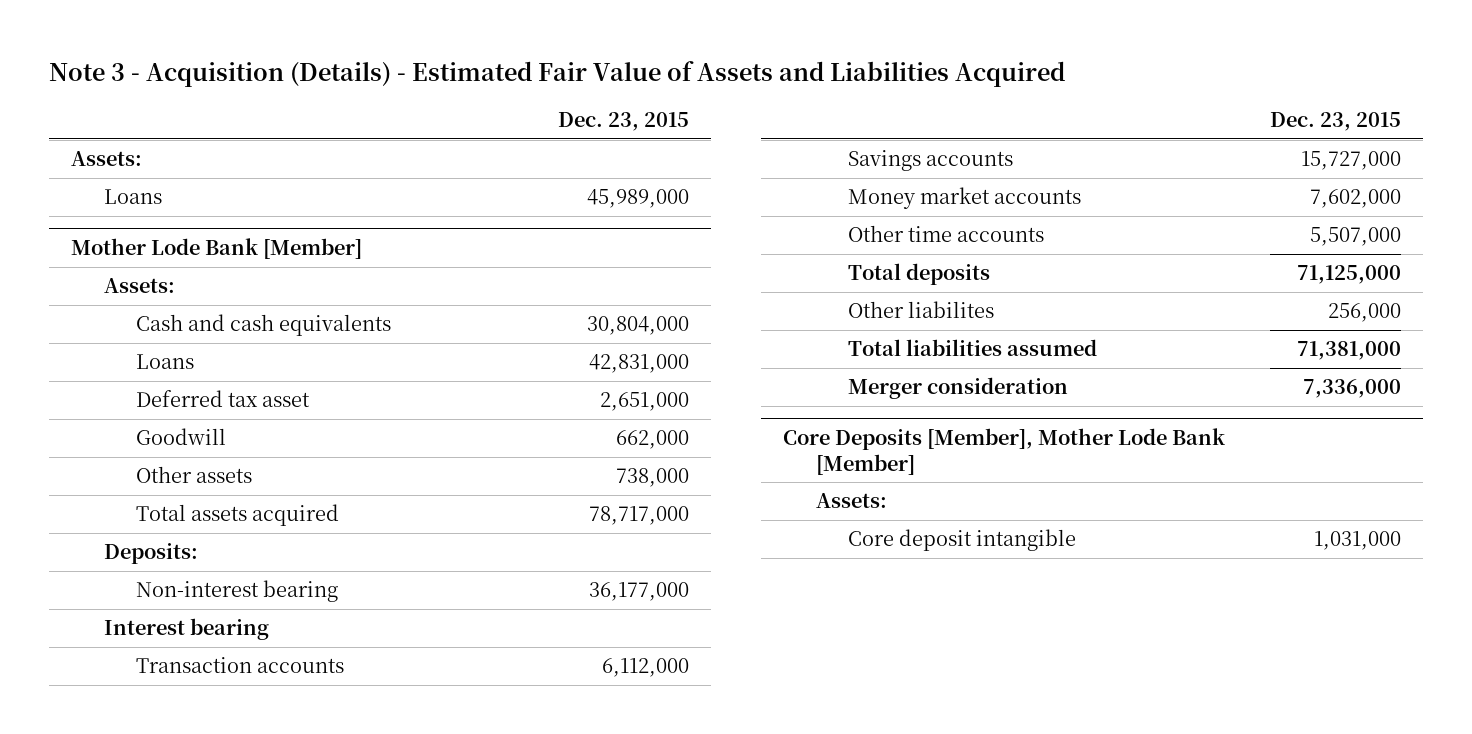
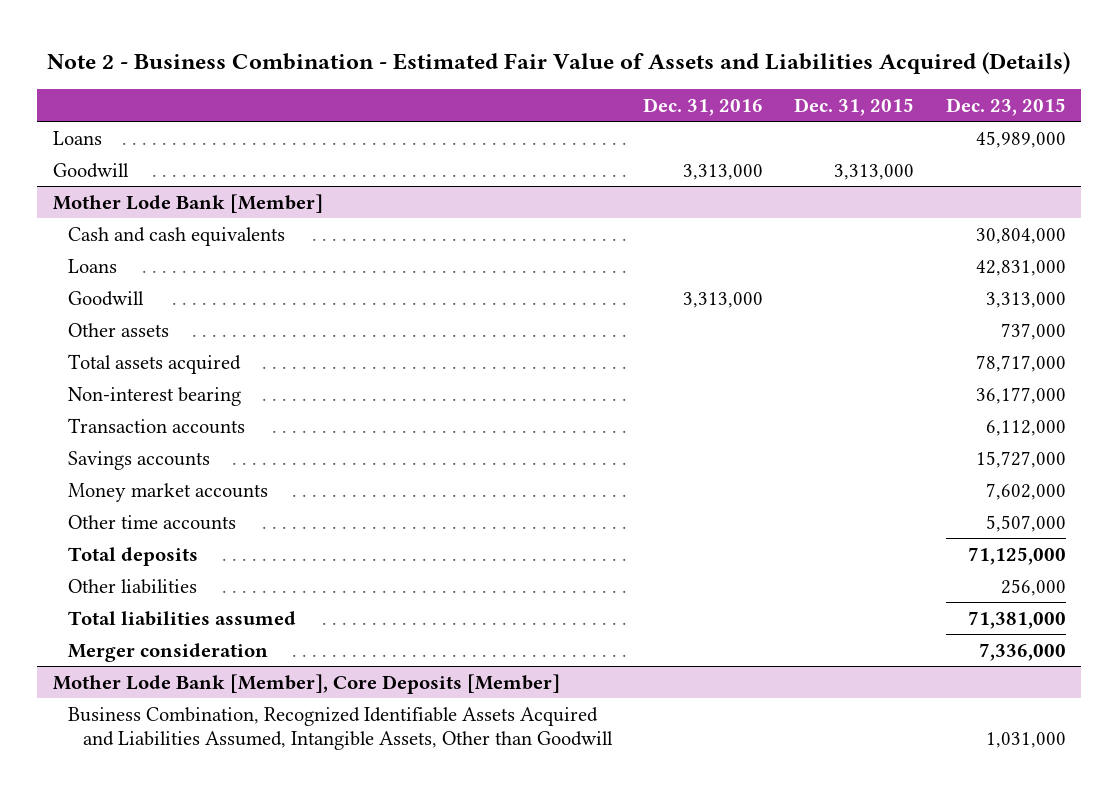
- Note 3 - Acquisition (Details) - Estimated Fair Value of Assets and Liabilities Acquired
+ Note 2 - Business Combination - Estimated Fair Value of Assets and Liabilities Acquired (Details)
- | Dec. 23, 2015
+ | Dec. 31, 2016 | Dec. 31, 2015 | Dec. 23, 2015
- Assets:
+ Goodwill | 3,313,000 | 3,313,000 |
@ Mother Lode Bank [Member]
- Assets:
- Deferred tax asset | 2,651,000
- Goodwill | 662,000
- Other assets | 738,000
+ Goodwill | 3,313,000 | | 3,313,000
+ Other assets | | | 737,000
- Deposits:
- Interest bearing
- Other liabilites | 256,000
+ Other liabilities | | | 256,000
- Core Deposits [Member], Mother Lode Bank [Member]
- Assets:
- Core deposit intangible | 1,031,000
+ Mother Lode Bank [Member], Core Deposits [Member]
+ Business Combination, Recognized Identifiable Assets Acquired and Liabilities Assumed, Intangible Assets, Other than Goodwill | | | 1,031,000

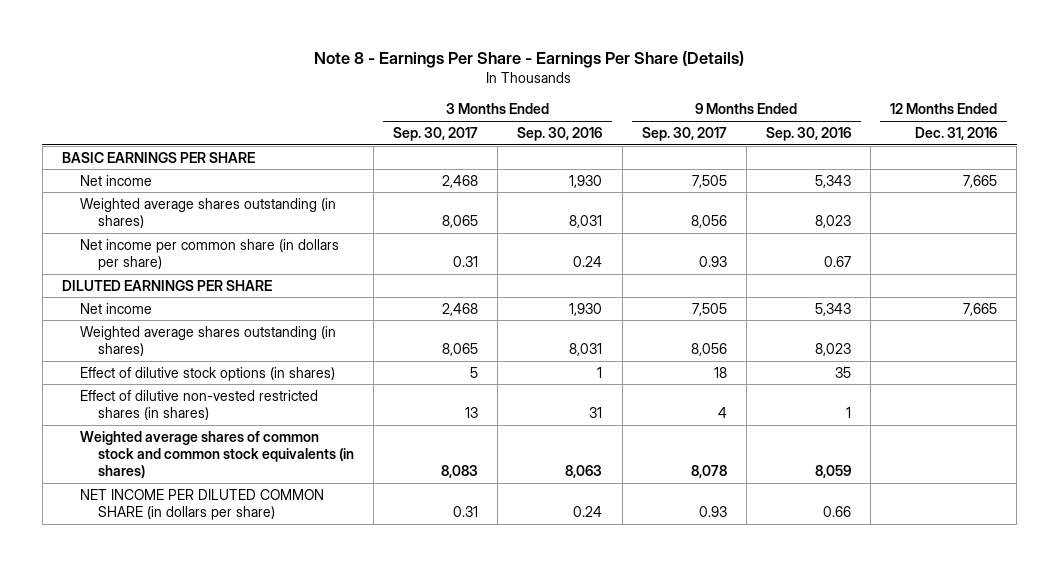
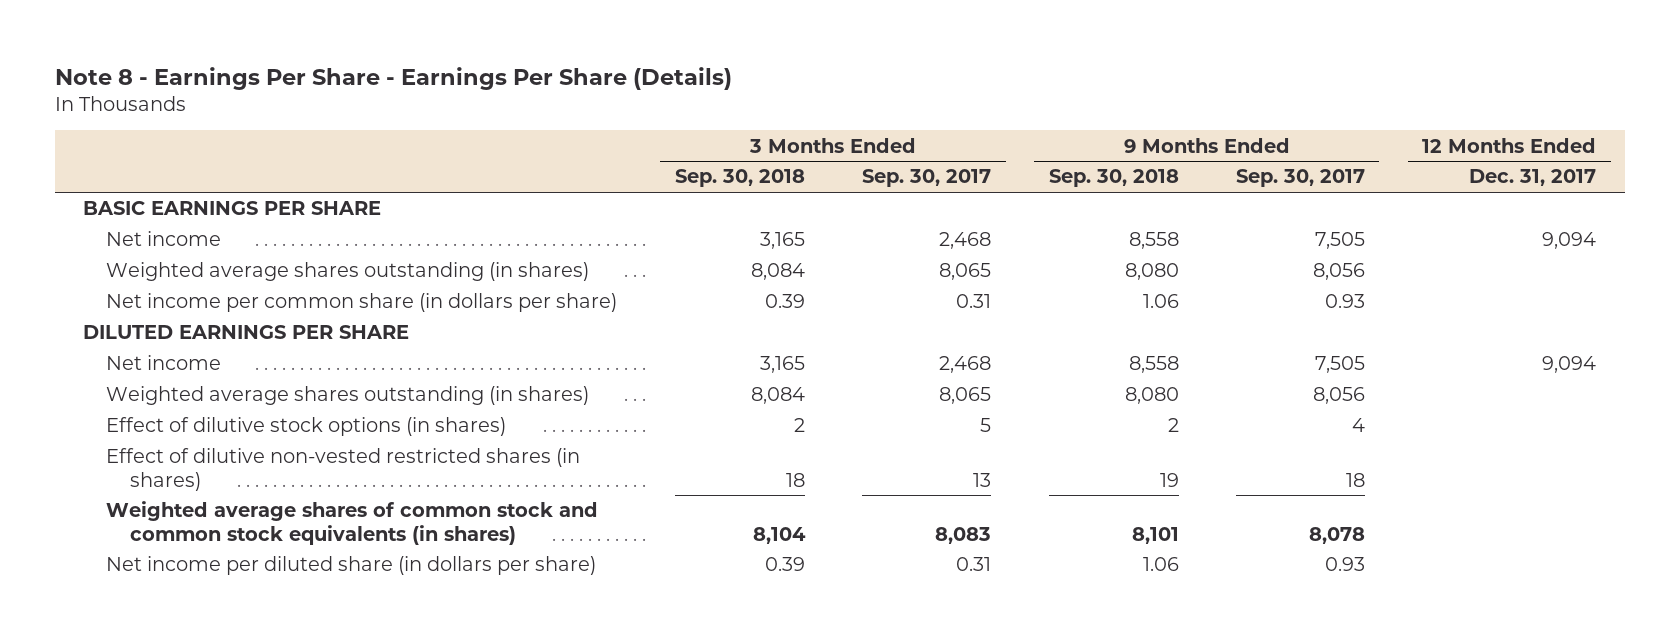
- | 3 Months Ended Sep. 30, 2017 | 3 Months Ended Sep. 30, 2016 | 9 Months Ended Sep. 30, 2017 | 9 Months Ended Sep. 30, 2016 | 12 Months Ended Dec. 31, 2016
+ | 3 Months Ended Sep. 30, 2018 | 3 Months Ended Sep. 30, 2017 | 9 Months Ended Sep. 30, 2018 | 9 Months Ended Sep. 30, 2017 | 12 Months Ended Dec. 31, 2017
- Effect of dilutive stock options (in shares) | 5 | 1 | 18 | 35 |
- Effect of dilutive non-vested restricted shares (in shares) | 13 | 31 | 4 | 1 |
+ Effect of dilutive stock options (in shares) | 2 | 5 | 2 | 4 |
+ Effect of dilutive non-vested restricted shares (in shares) | 18 | 13 | 19 | 18 |
- NET INCOME PER DILUTED COMMON SHARE (in dollars per share) | 0.31 | 0.24 | 0.93 | 0.66 |
+ Net income per diluted share (in dollars per share) | 0.39 | 0.31 | 1.06 | 0.93 |

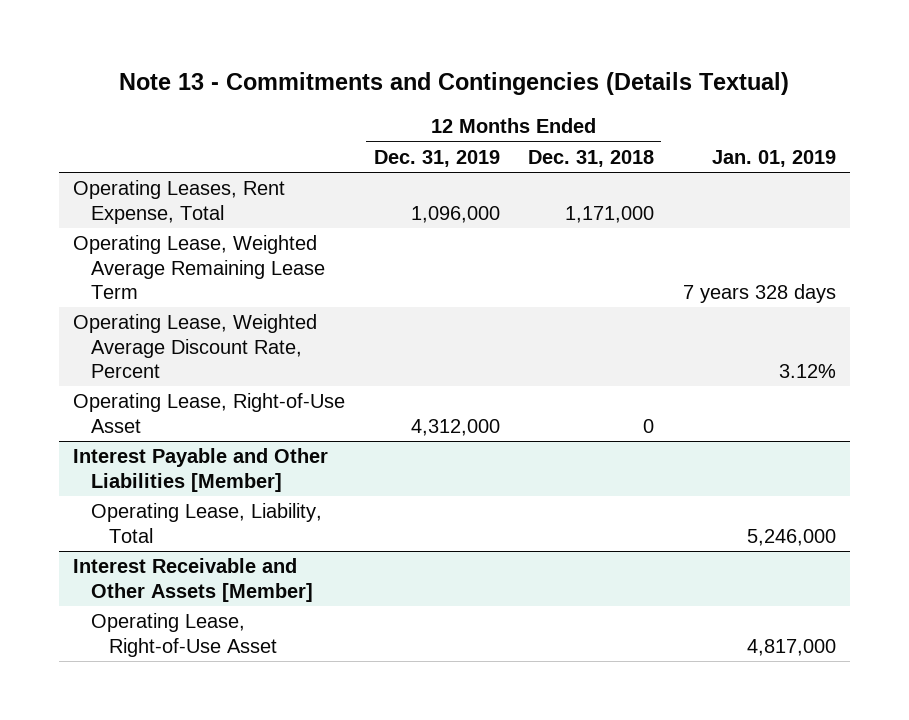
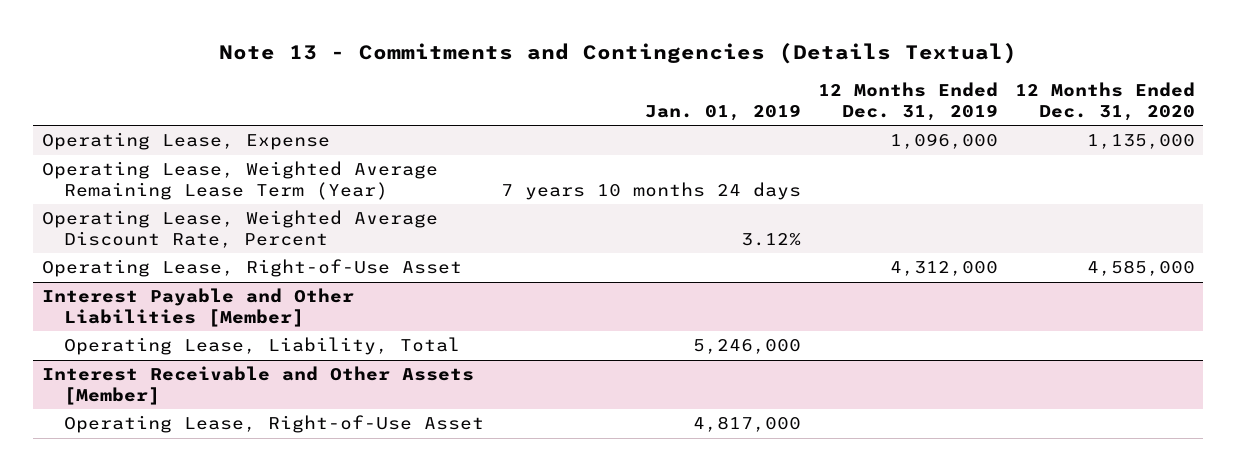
- | 12 Months Ended Dec. 31, 2019 | 12 Months Ended Dec. 31, 2018 | Jan. 01, 2019
+ | Jan. 01, 2019 | 12 Months Ended Dec. 31, 2019 | 12 Months Ended Dec. 31, 2020
- Operating Leases, Rent Expense, Total | 1,096,000 | 1,171,000 |
- Operating Lease, Weighted Average Remaining Lease Term | | | 7 years 328 days
+ Operating Lease, Expense | | 1,096,000 | 1,135,000
+ Operating Lease, Weighted Average Remaining Lease Term (Year) | 7 years 10 months 24 days | |

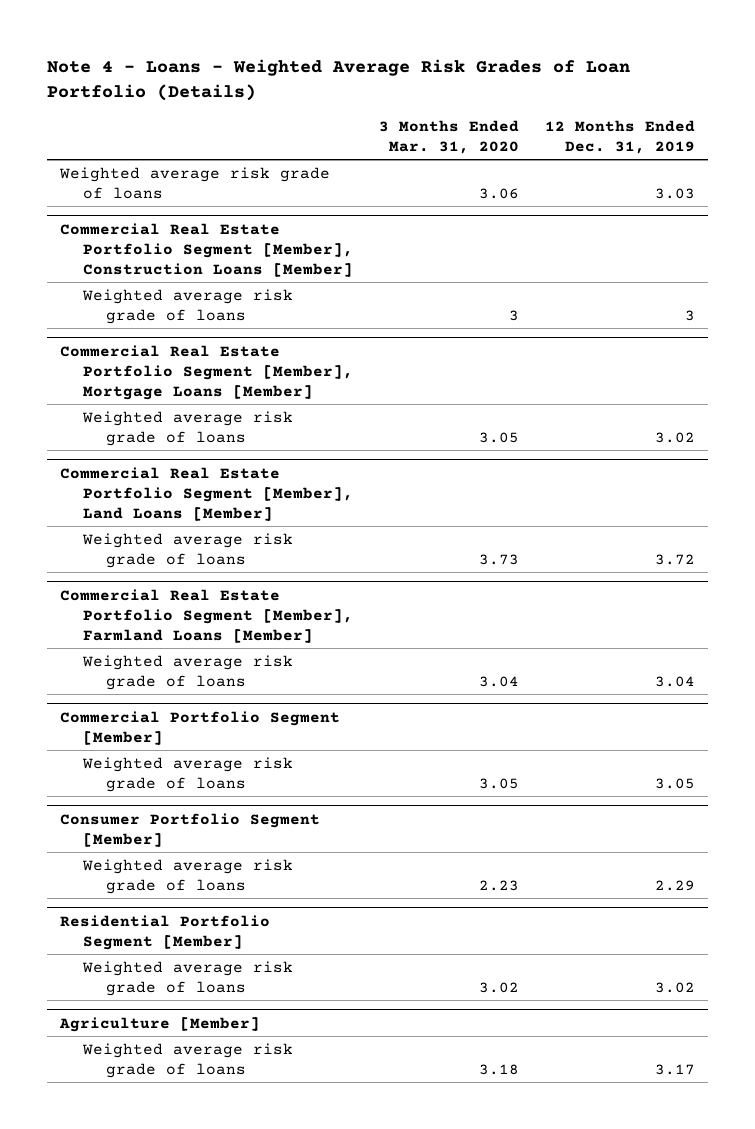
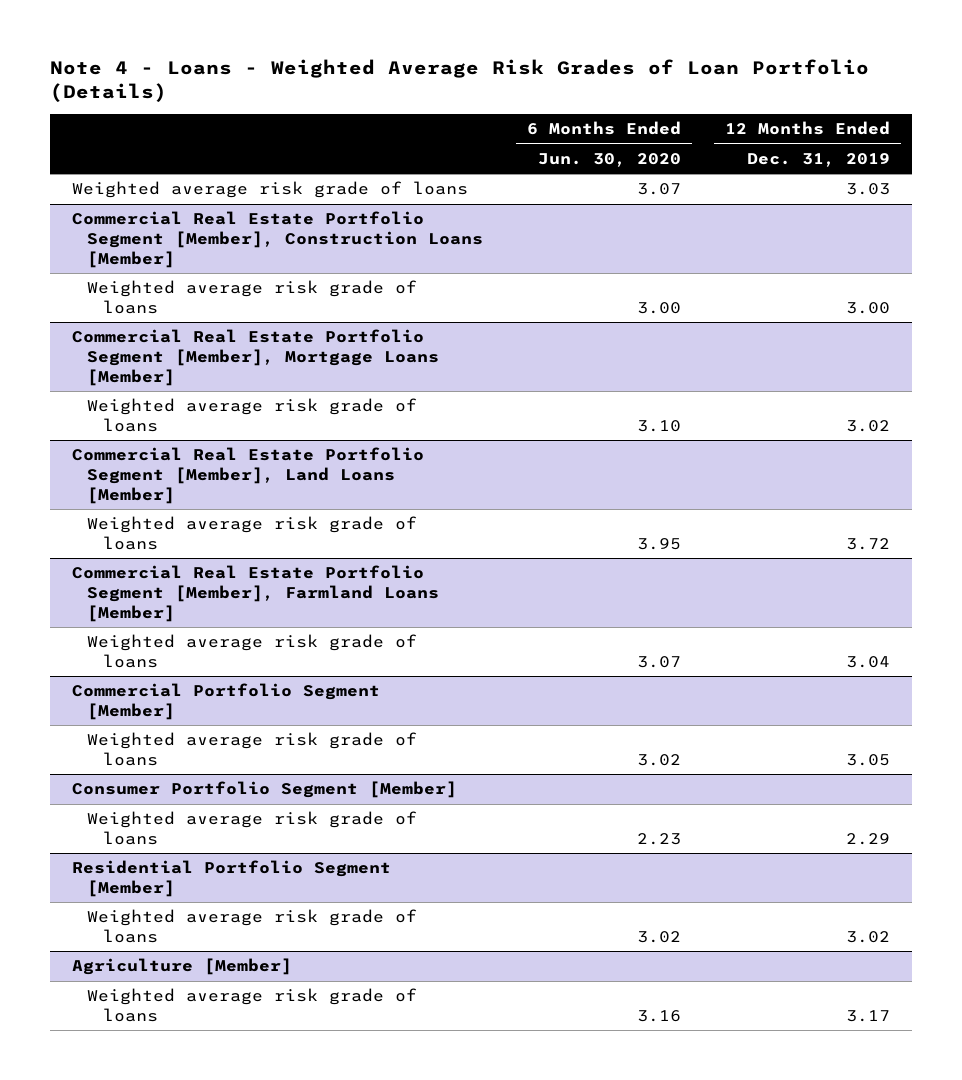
- | 3 Months Ended Mar. 31, 2020 | 12 Months Ended Dec. 31, 2019
+ | 6 Months Ended Jun. 30, 2020 | 12 Months Ended Dec. 31, 2019
@ Commercial Real Estate Portfolio Segment [Member], Construction Loans [Member]
- Weighted average risk grade of loans | 3 | 3
+ Weighted average risk grade of loans | 3.00 | 3.00

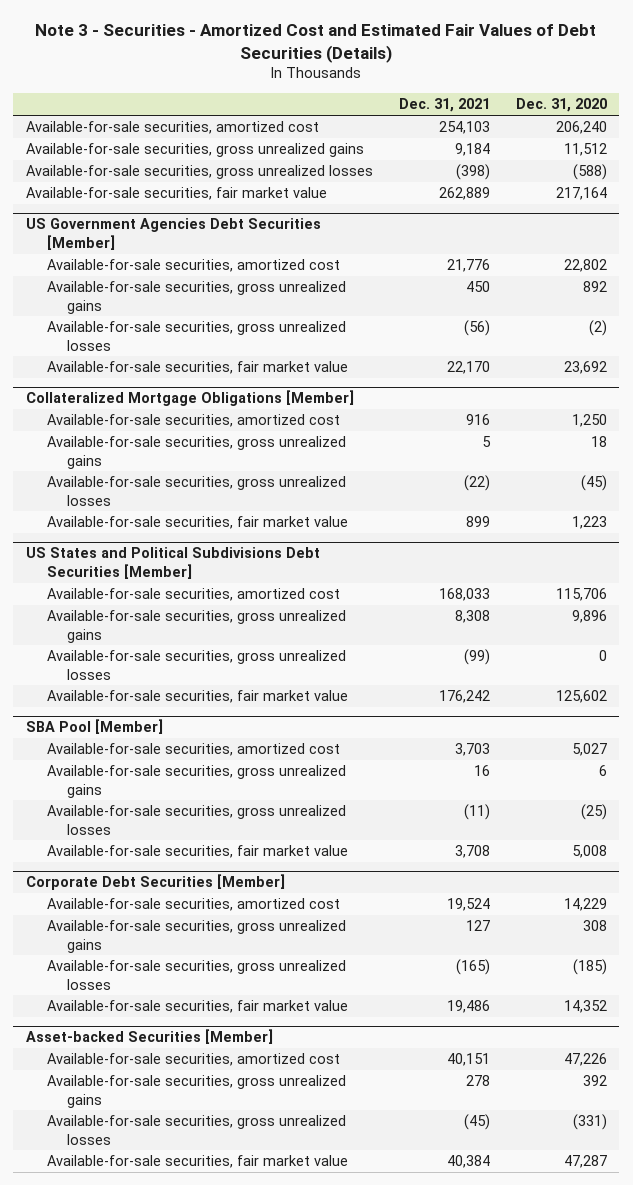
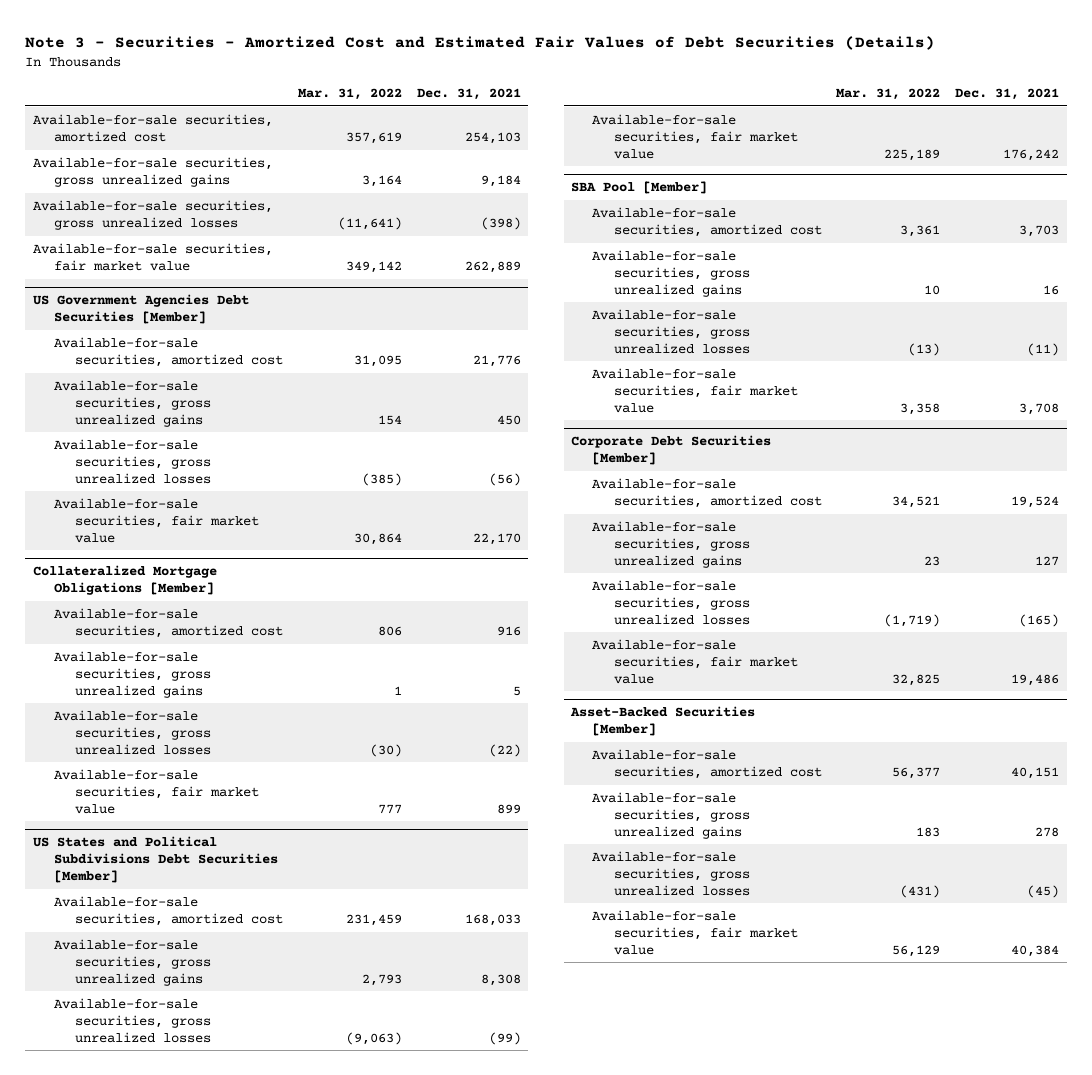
- | Dec. 31, 2021 | Dec. 31, 2020
+ | Mar. 31, 2022 | Dec. 31, 2021
- Asset-backed Securities [Member]
+ Asset-Backed Securities [Member]

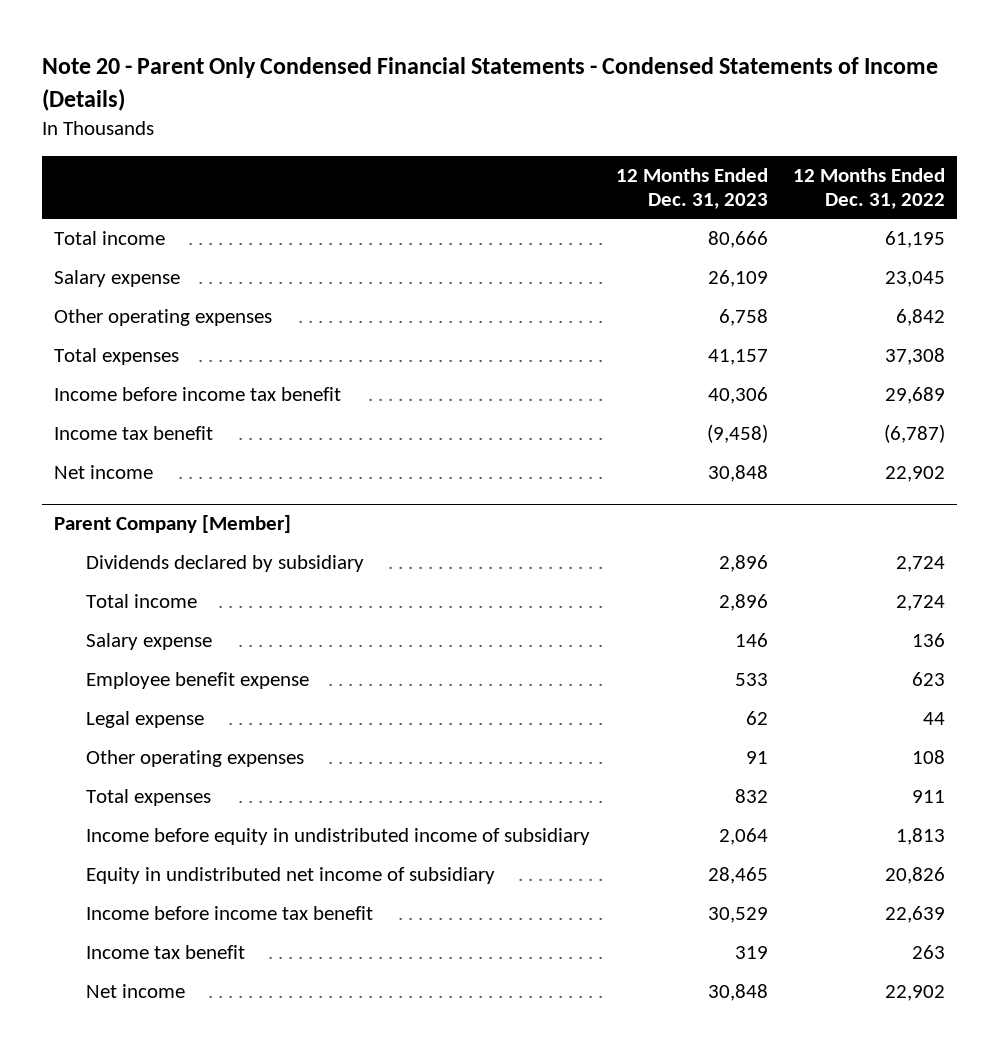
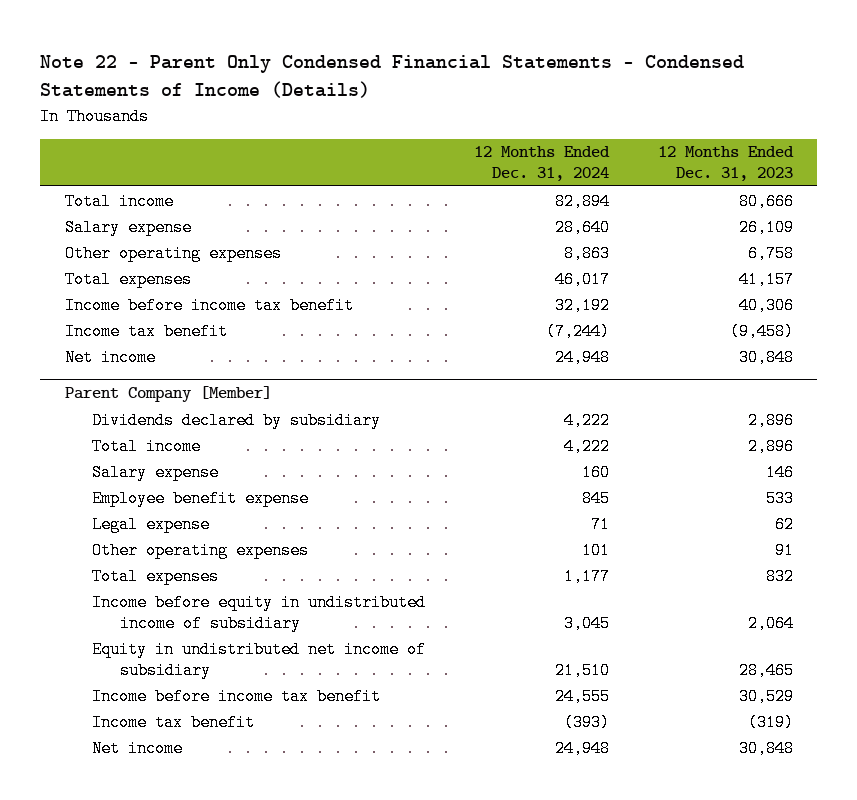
- Note 20 - Parent Only Condensed Financial Statements - Condensed Statements of Income (Details)
+ Note 22 - Parent Only Condensed Financial Statements - Condensed Statements of Income (Details)
- | 12 Months Ended Dec. 31, 2023 | 12 Months Ended Dec. 31, 2022
+ | 12 Months Ended Dec. 31, 2024 | 12 Months Ended Dec. 31, 2023
@ Parent Company [Member]
- Income tax benefit | 319 | 263
+ Income tax benefit | (393) | (319)

